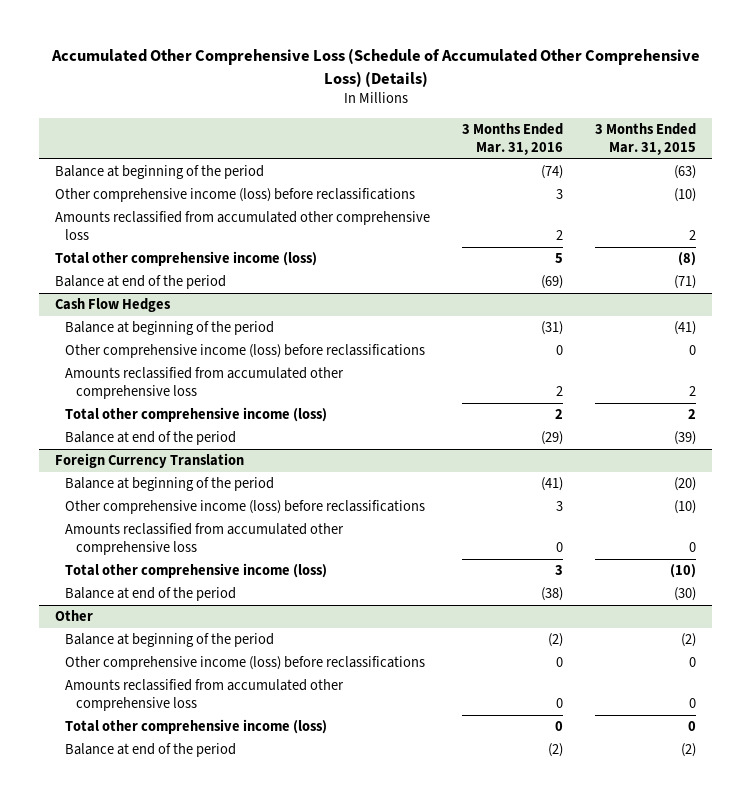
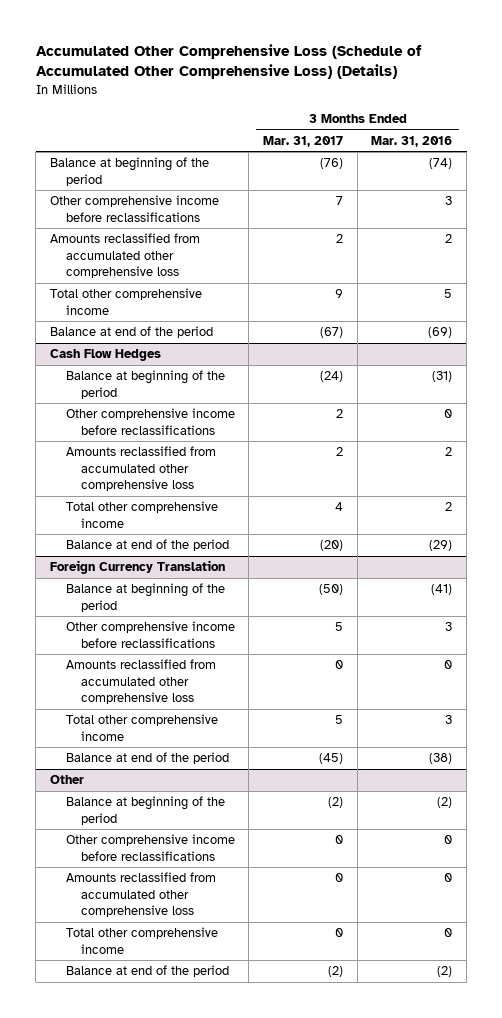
- | 3 Months Ended Mar. 31, 2016 | 3 Months Ended Mar. 31, 2015
+ | 3 Months Ended Mar. 31, 2017 | 3 Months Ended Mar. 31, 2016
- Other comprehensive income (loss) before reclassifications | 3 | (10)
+ Other comprehensive income before reclassifications | 7 | 3
- Total other comprehensive income (loss) | 5 | (8)
+ Total other comprehensive income | 9 | 5
@ Cash Flow Hedges
- Other comprehensive income (loss) before reclassifications | 0 | 0
+ Other comprehensive income before reclassifications | 2 | 0
- Total other comprehensive income (loss) | 2 | 2
+ Total other comprehensive income | 4 | 2
@ Foreign Currency Translation
- Other comprehensive income (loss) before reclassifications | 3 | (10)
+ Other comprehensive income before reclassifications | 5 | 3
- Total other comprehensive income (loss) | 3 | (10)
+ Total other comprehensive income | 5 | 3
@ Other
- Other comprehensive income (loss) before reclassifications | 0 | 0
+ Other comprehensive income before reclassifications | 0 | 0
- Total other comprehensive income (loss) | 0 | 0
+ Total other comprehensive income | 0 | 0

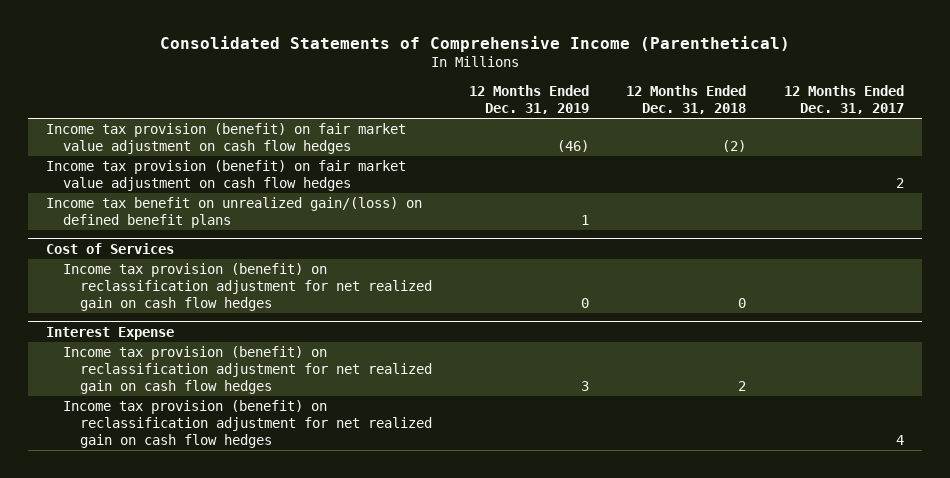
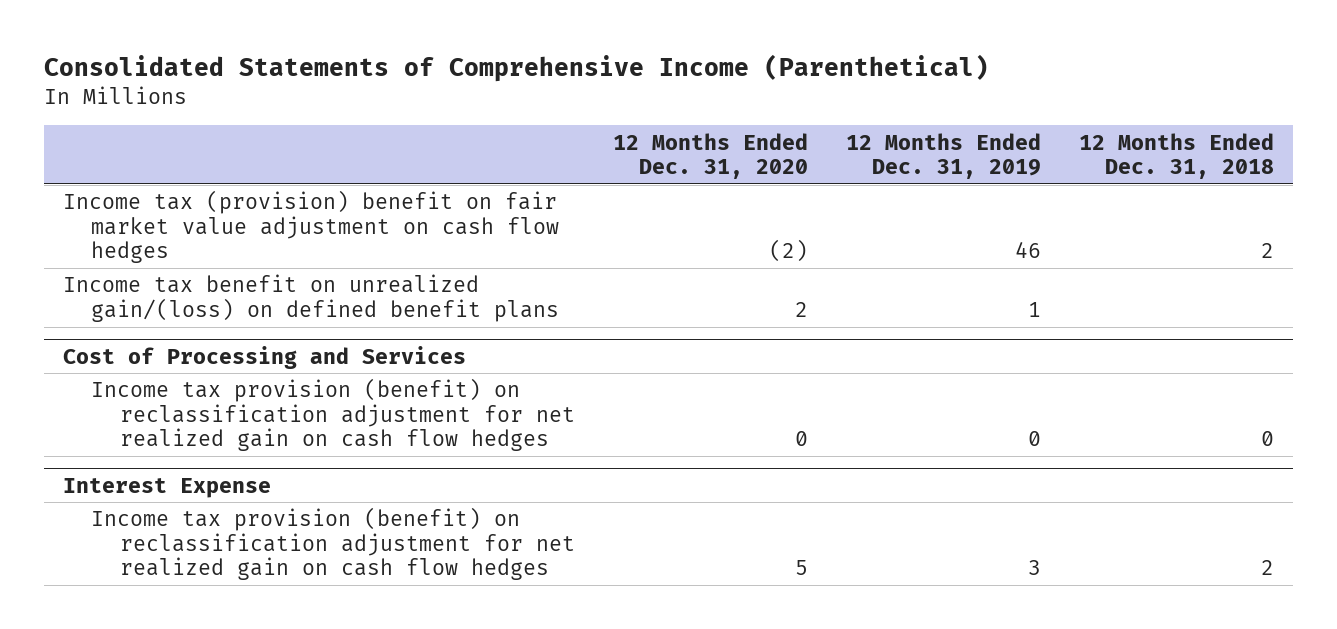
- | 12 Months Ended Dec. 31, 2019 | 12 Months Ended Dec. 31, 2018 | 12 Months Ended Dec. 31, 2017
+ | 12 Months Ended Dec. 31, 2020 | 12 Months Ended Dec. 31, 2019 | 12 Months Ended Dec. 31, 2018
- Income tax provision (benefit) on fair market value adjustment on cash flow hedges | (46) | (2) |
- Income tax provision (benefit) on fair market value adjustment on cash flow hedges | | | 2
+ Income tax (provision) benefit on fair market value adjustment on cash flow hedges | (2) | 46 | 2
- Cost of Services
+ Cost of Processing and Services
@ Interest Expense
- Income tax provision (benefit) on reclassification adjustment for net realized gain on cash flow hedges | | | 4

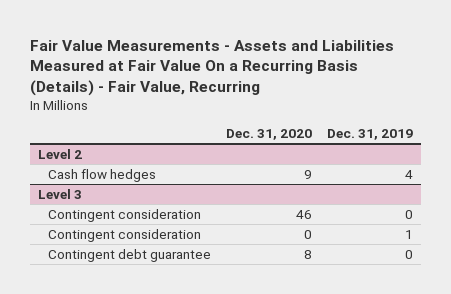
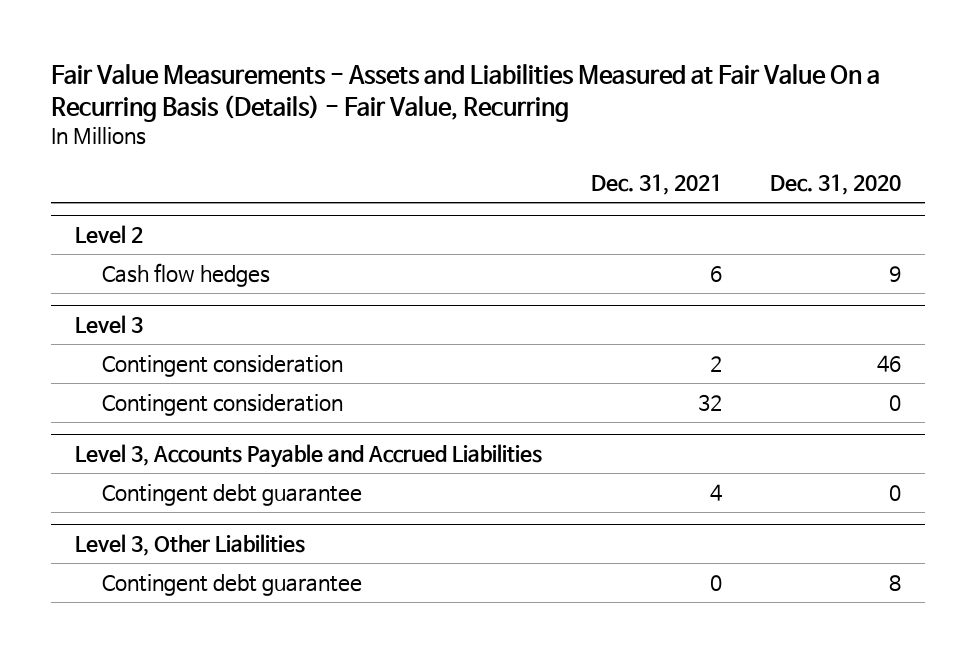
- | Dec. 31, 2020 | Dec. 31, 2019
+ | Dec. 31, 2021 | Dec. 31, 2020
+ Level 3, Accounts Payable and Accrued Liabilities
+ Contingent debt guarantee | 4 | 0
+ Level 3, Other Liabilities

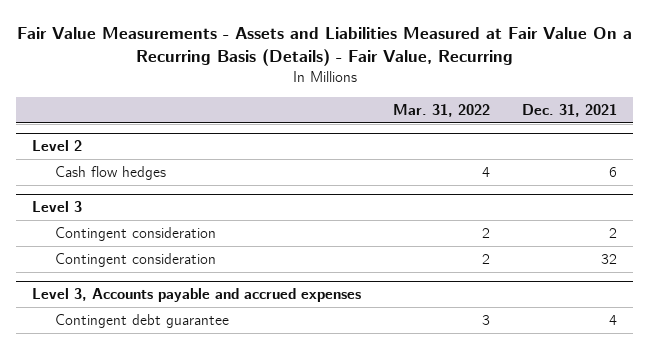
- | Dec. 31, 2021 | Dec. 31, 2020
+ | Mar. 31, 2022 | Dec. 31, 2021
- Level 3, Accounts Payable and Accrued Liabilities
+ Level 3, Accounts payable and accrued expenses
- Level 3, Other Liabilities
- Contingent debt guarantee | 0 | 8

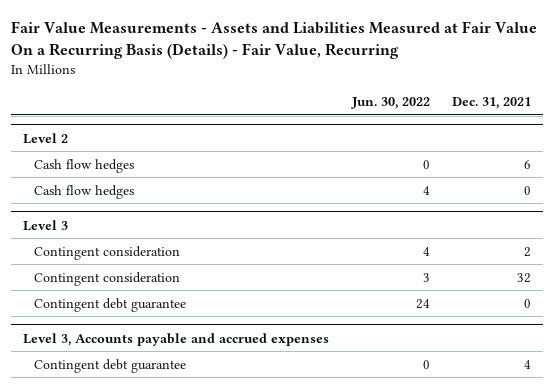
- | Mar. 31, 2022 | Dec. 31, 2021
+ | Jun. 30, 2022 | Dec. 31, 2021
@ Level 2
+ Cash flow hedges | 4 | 0
@ Level 3
+ Contingent debt guarantee | 24 | 0

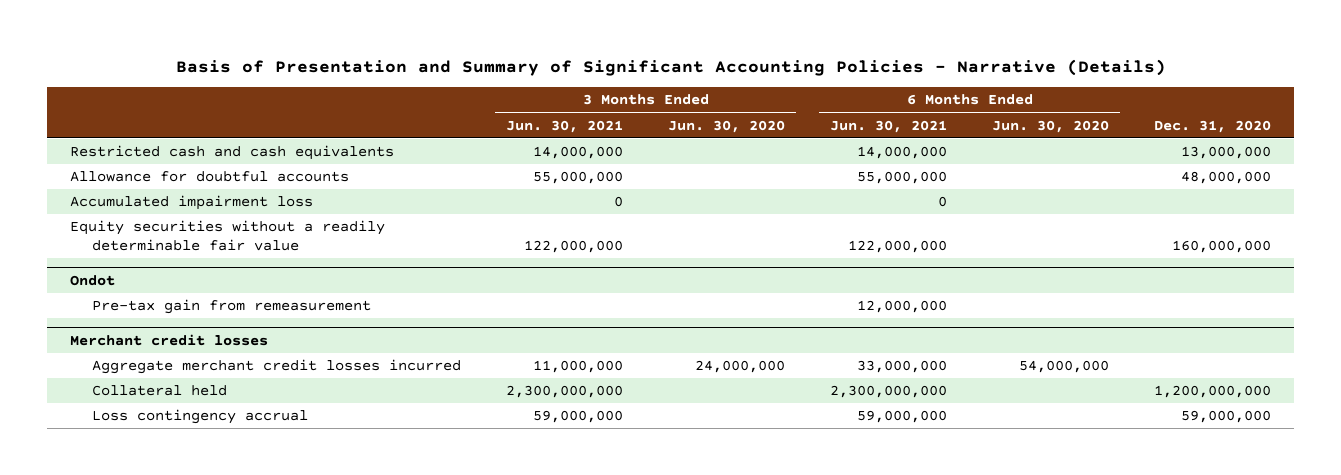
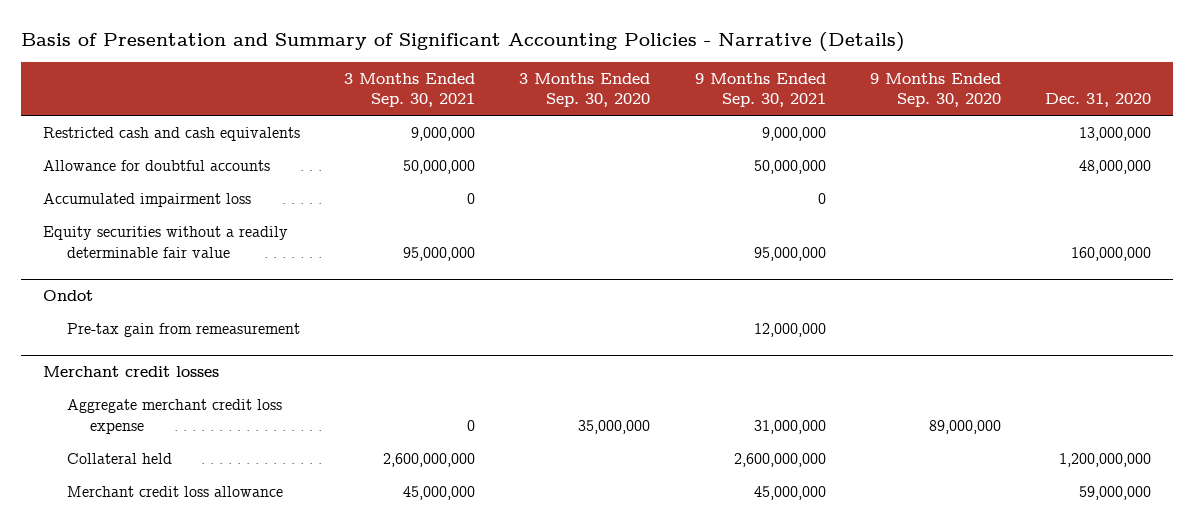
- | 3 Months Ended Jun. 30, 2021 | 3 Months Ended Jun. 30, 2020 | 6 Months Ended Jun. 30, 2021 | 6 Months Ended Jun. 30, 2020 | Dec. 31, 2020
+ | 3 Months Ended Sep. 30, 2021 | 3 Months Ended Sep. 30, 2020 | 9 Months Ended Sep. 30, 2021 | 9 Months Ended Sep. 30, 2020 | Dec. 31, 2020
@ Merchant credit losses
- Aggregate merchant credit losses incurred | 11,000,000 | 24,000,000 | 33,000,000 | 54,000,000 |
+ Aggregate merchant credit loss expense | 0 | 35,000,000 | 31,000,000 | 89,000,000 |
- Loss contingency accrual | 59,000,000 | | 59,000,000 | | 59,000,000
+ Merchant credit loss allowance | 45,000,000 | | 45,000,000 | | 59,000,000

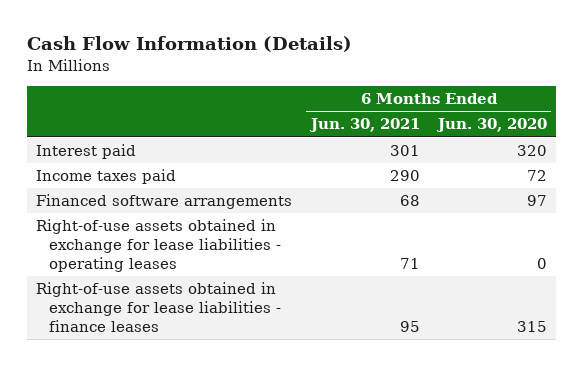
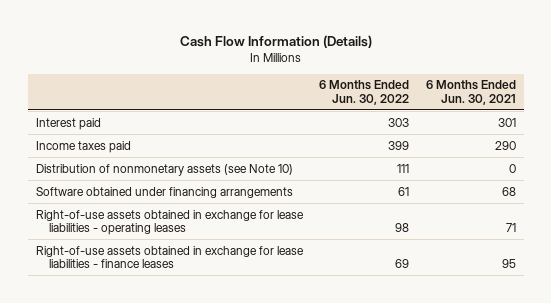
- | 6 Months Ended Jun. 30, 2021 | 6 Months Ended Jun. 30, 2020
+ | 6 Months Ended Jun. 30, 2022 | 6 Months Ended Jun. 30, 2021
- Financed software arrangements | 68 | 97
+ Distribution of nonmonetary assets (see Note 10) | 111 | 0
+ Software obtained under financing arrangements | 61 | 68

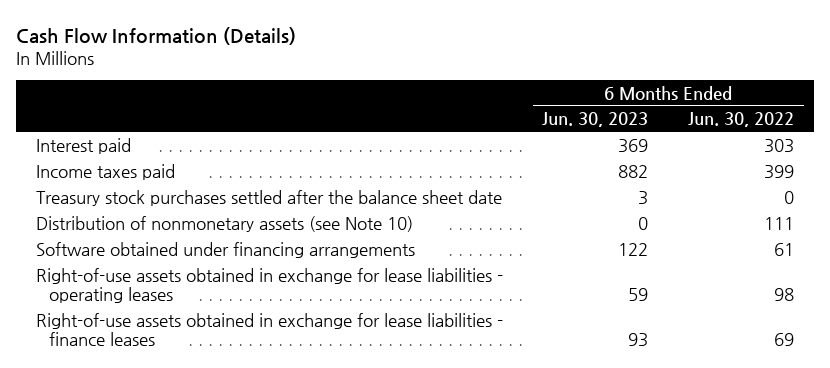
- | 6 Months Ended Jun. 30, 2022 | 6 Months Ended Jun. 30, 2021
+ | 6 Months Ended Jun. 30, 2023 | 6 Months Ended Jun. 30, 2022
+ Treasury stock purchases settled after the balance sheet date | 3 | 0

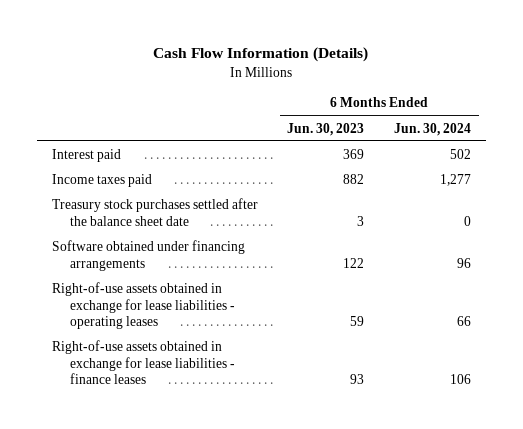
- | 6 Months Ended Jun. 30, 2023 | 6 Months Ended Jun. 30, 2022
+ | 6 Months Ended Jun. 30, 2023 | 6 Months Ended Jun. 30, 2024
- Distribution of nonmonetary assets (see Note 10) | 0 | 111

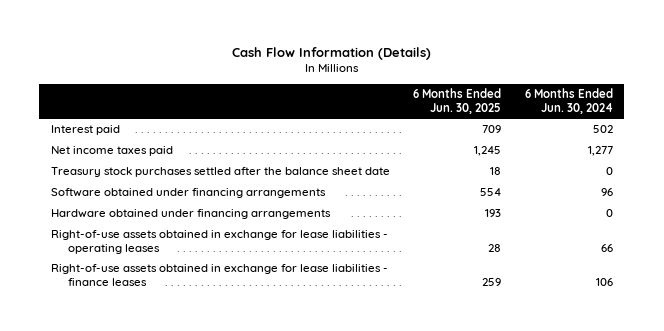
- | 6 Months Ended Jun. 30, 2023 | 6 Months Ended Jun. 30, 2024
+ | 6 Months Ended Jun. 30, 2025 | 6 Months Ended Jun. 30, 2024
- Income taxes paid | 882 | 1,277
+ Net income taxes paid | 1,245 | 1,277
+ Hardware obtained under financing arrangements | 193 | 0

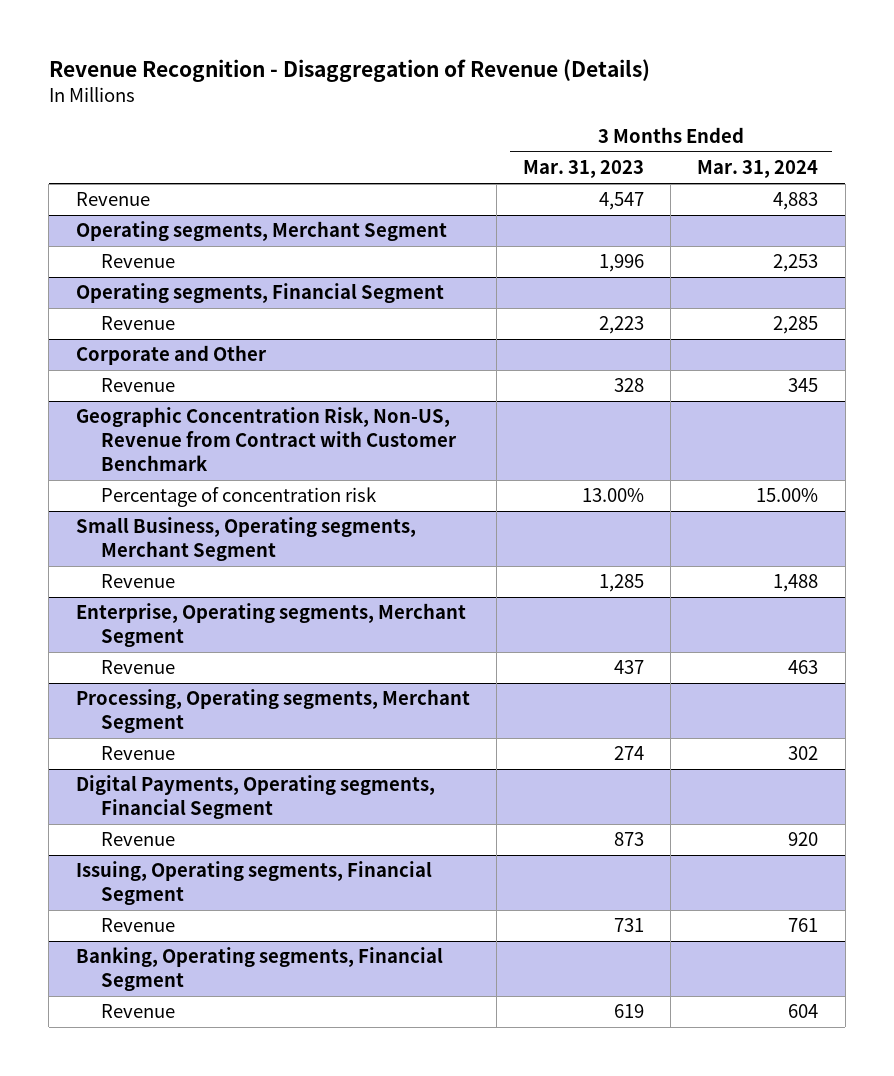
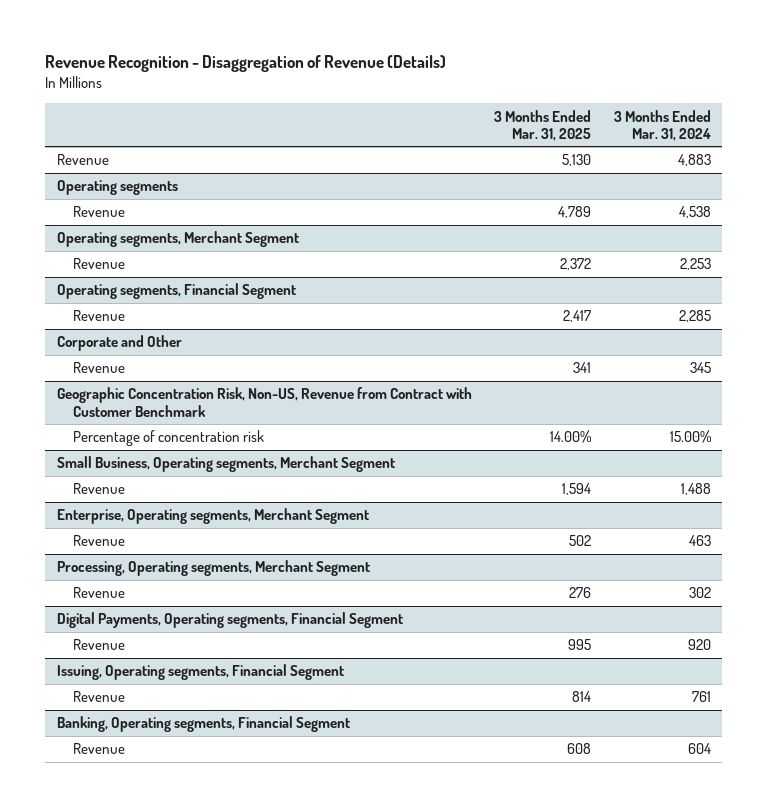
- | 3 Months Ended Mar. 31, 2023 | 3 Months Ended Mar. 31, 2024
+ | 3 Months Ended Mar. 31, 2025 | 3 Months Ended Mar. 31, 2024
+ Operating segments
+ Revenue | 4,789 | 4,538

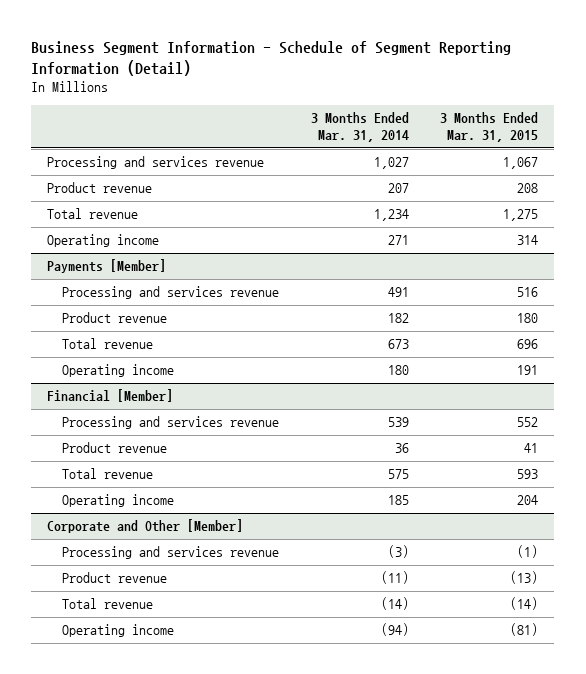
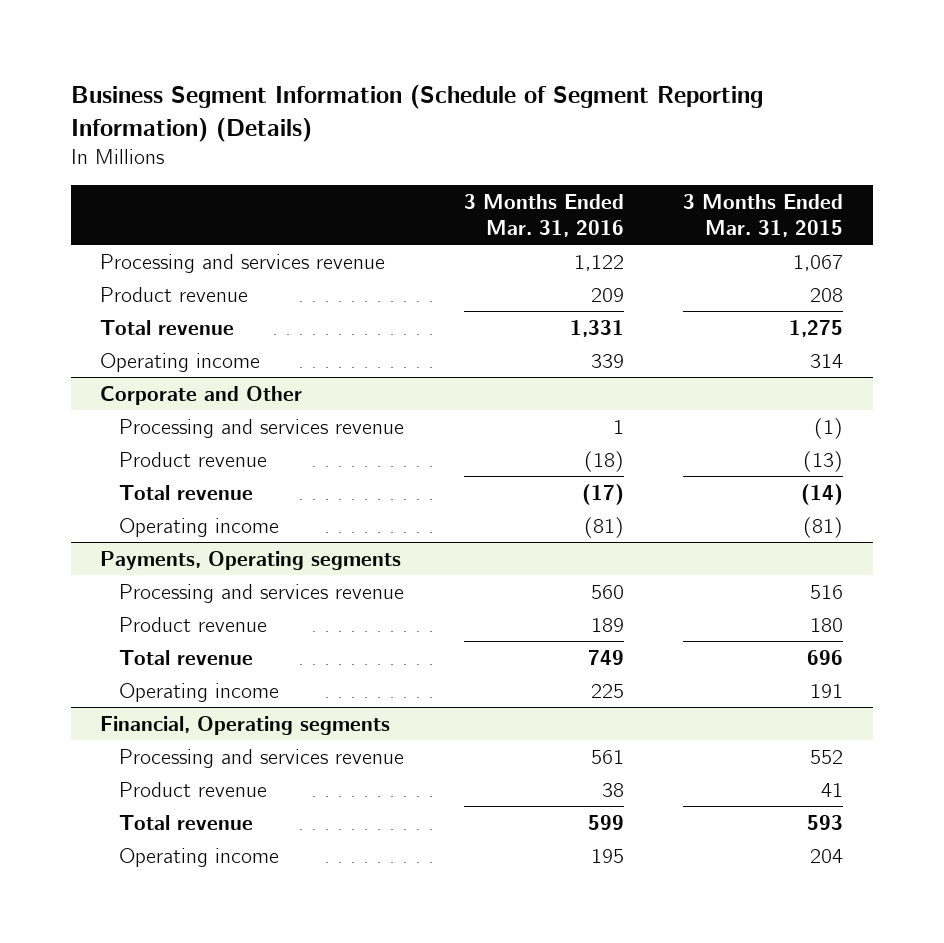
- Business Segment Information - Schedule of Segment Reporting Information (Detail)
+ Business Segment Information (Schedule of Segment Reporting Information) (Details)
- | 3 Months Ended Mar. 31, 2014 | 3 Months Ended Mar. 31, 2015
+ | 3 Months Ended Mar. 31, 2016 | 3 Months Ended Mar. 31, 2015
- Payments [Member]
+ Corporate and Other
+ Processing and services revenue | 1 | (1)
+ Product revenue | (18) | (13)
+ Total revenue | (17) | (14)
+ Operating income | (81) | (81)
+ Payments, Operating segments
- Financial [Member]
+ Financial, Operating segments
- Corporate and Other [Member]
- Processing and services revenue | (3) | (1)
- Product revenue | (11) | (13)
- Total revenue | (14) | (14)
- Operating income | (94) | (81)

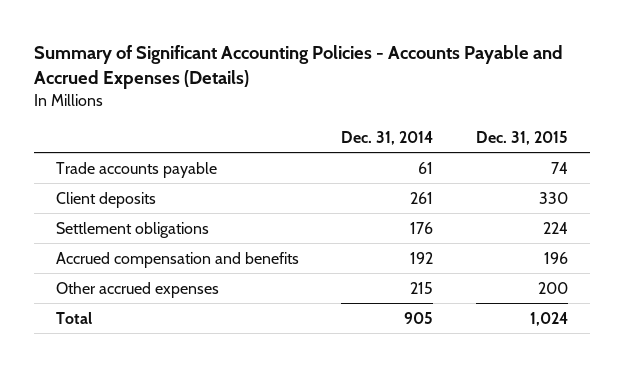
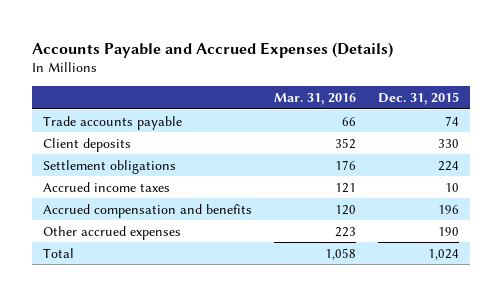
- Summary of Significant Accounting Policies - Accounts Payable and Accrued Expenses (Details)
+ Accounts Payable and Accrued Expenses (Details)
- | Dec. 31, 2014 | Dec. 31, 2015
+ | Mar. 31, 2016 | Dec. 31, 2015
+ Accrued income taxes | 121 | 10
- Other accrued expenses | 215 | 200
+ Other accrued expenses | 223 | 190

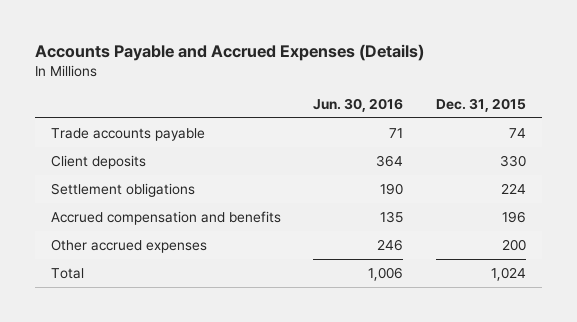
- | Mar. 31, 2016 | Dec. 31, 2015
+ | Jun. 30, 2016 | Dec. 31, 2015
- Accrued income taxes | 121 | 10
- Other accrued expenses | 223 | 190
+ Other accrued expenses | 246 | 200

